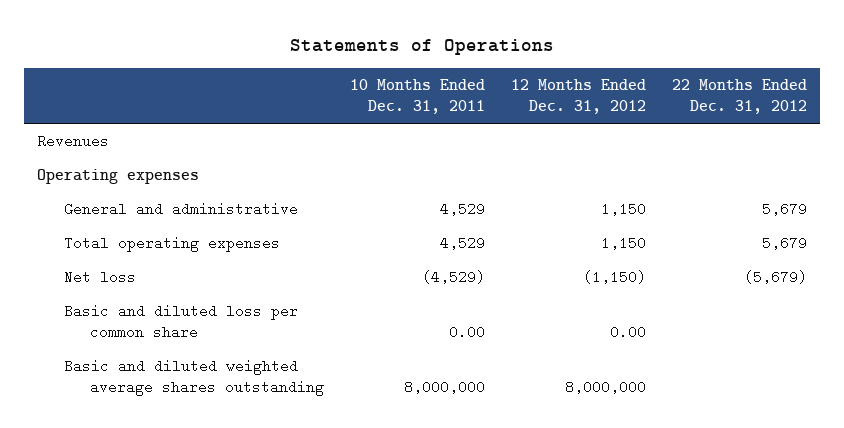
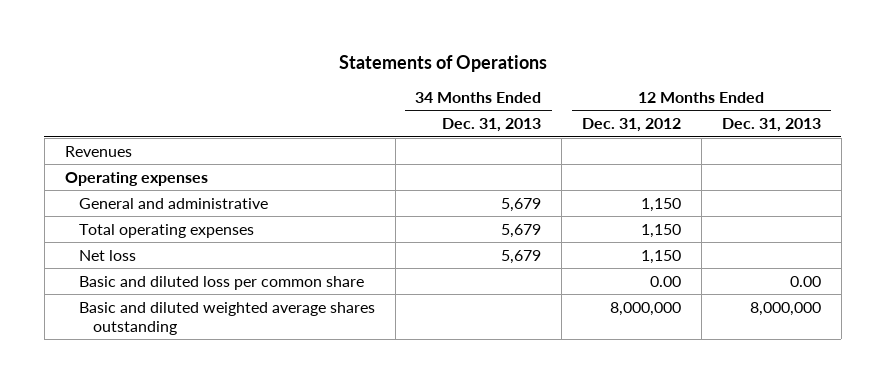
- | 10 Months Ended Dec. 31, 2011 | 12 Months Ended Dec. 31, 2012 | 22 Months Ended Dec. 31, 2012
+ | 34 Months Ended Dec. 31, 2013 | 12 Months Ended Dec. 31, 2012 | 12 Months Ended Dec. 31, 2013
- Net loss | (4,529) | (1,150) | (5,679)
+ Net loss | 5,679 | 1,150 |

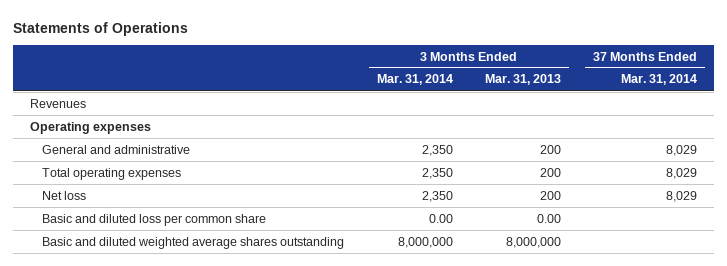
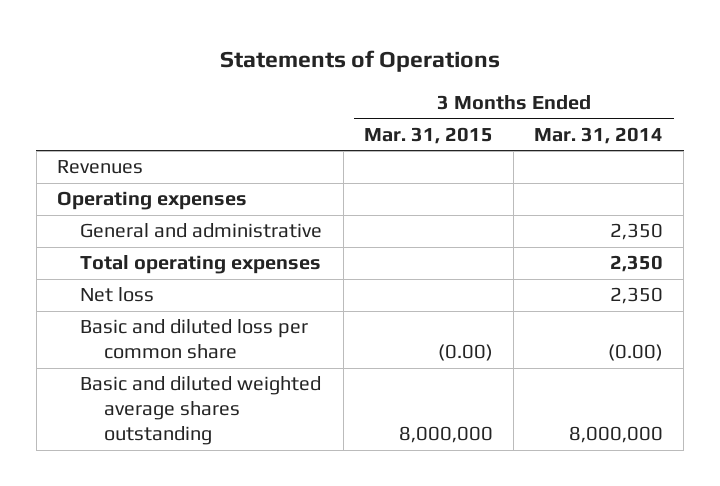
- | 3 Months Ended Mar. 31, 2014 | 3 Months Ended Mar. 31, 2013 | 37 Months Ended Mar. 31, 2014
+ | 3 Months Ended Mar. 31, 2015 | 3 Months Ended Mar. 31, 2014
- Basic and diluted loss per common share | 0.00 | 0.00 |
+ Basic and diluted loss per common share | (0.00) | (0.00)

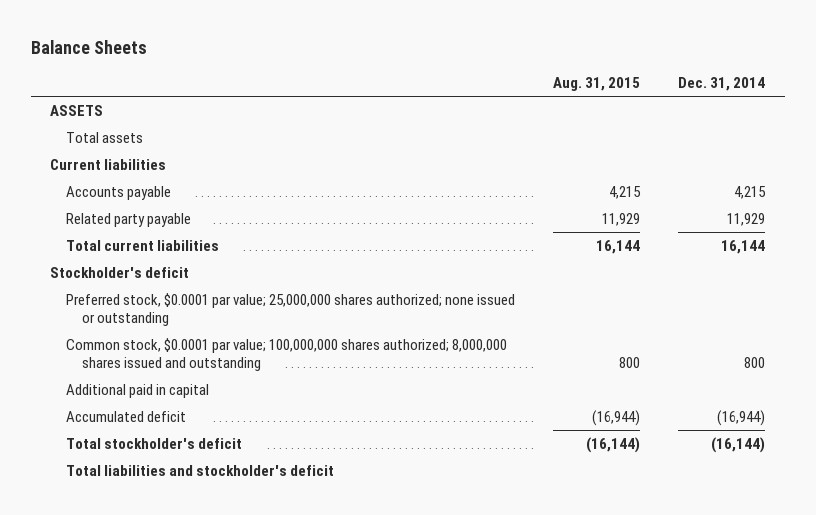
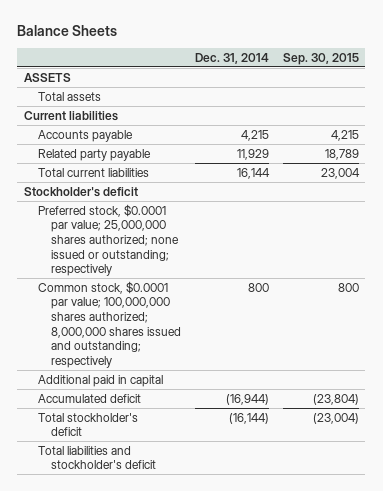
- | Aug. 31, 2015 | Dec. 31, 2014
+ | Dec. 31, 2014 | Sep. 30, 2015
- Preferred stock, $0.0001 par value; 25,000,000 shares authorized; none issued or outstanding
- Common stock, $0.0001 par value; 100,000,000 shares authorized; 8,000,000 shares issued and outstanding | 800 | 800
+ Preferred stock, $0.0001 par value; 25,000,000 shares authorized; none issued or outstanding; respectively
+ Common stock, $0.0001 par value; 100,000,000 shares authorized; 8,000,000 shares issued and outstanding; respectively | 800 | 800

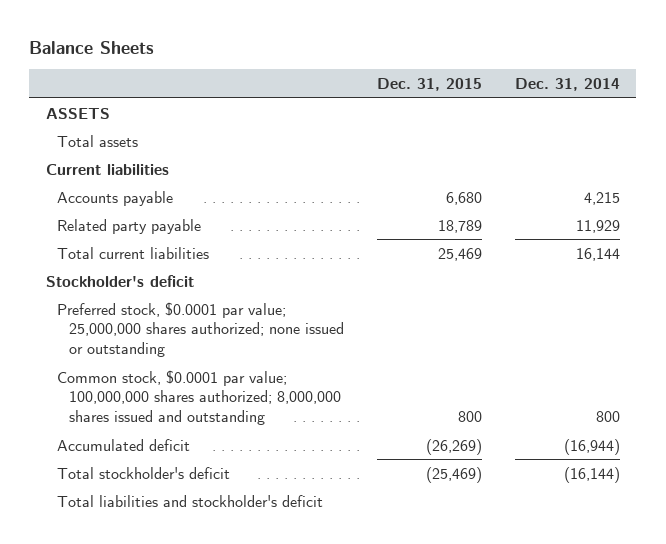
- | Dec. 31, 2014 | Sep. 30, 2015
+ | Dec. 31, 2015 | Dec. 31, 2014
- Preferred stock, $0.0001 par value; 25,000,000 shares authorized; none issued or outstanding; respectively
- Common stock, $0.0001 par value; 100,000,000 shares authorized; 8,000,000 shares issued and outstanding; respectively | 800 | 800
- Additional paid in capital
+ Preferred stock, $0.0001 par value; 25,000,000 shares authorized; none issued or outstanding
+ Common stock, $0.0001 par value; 100,000,000 shares authorized; 8,000,000 shares issued and outstanding | 800 | 800

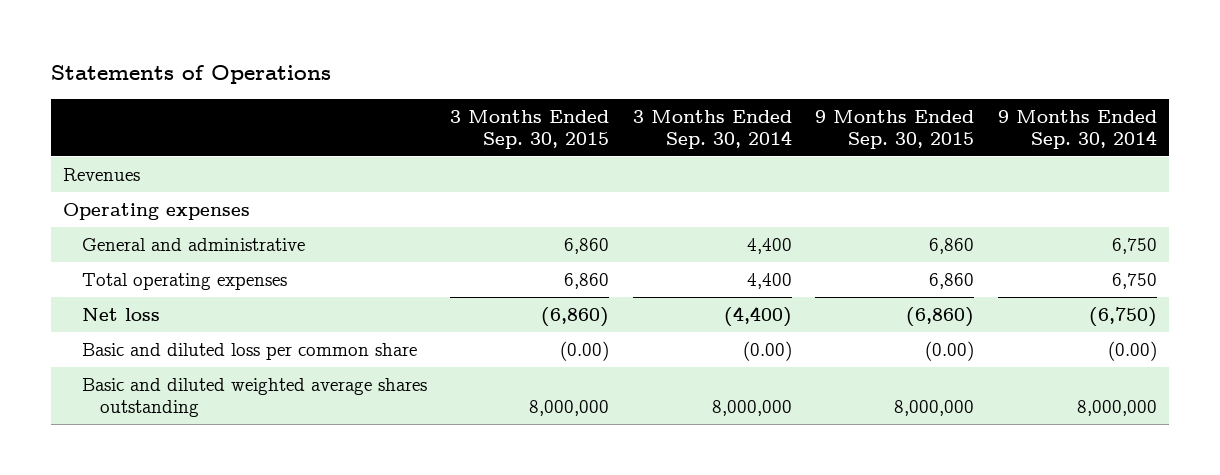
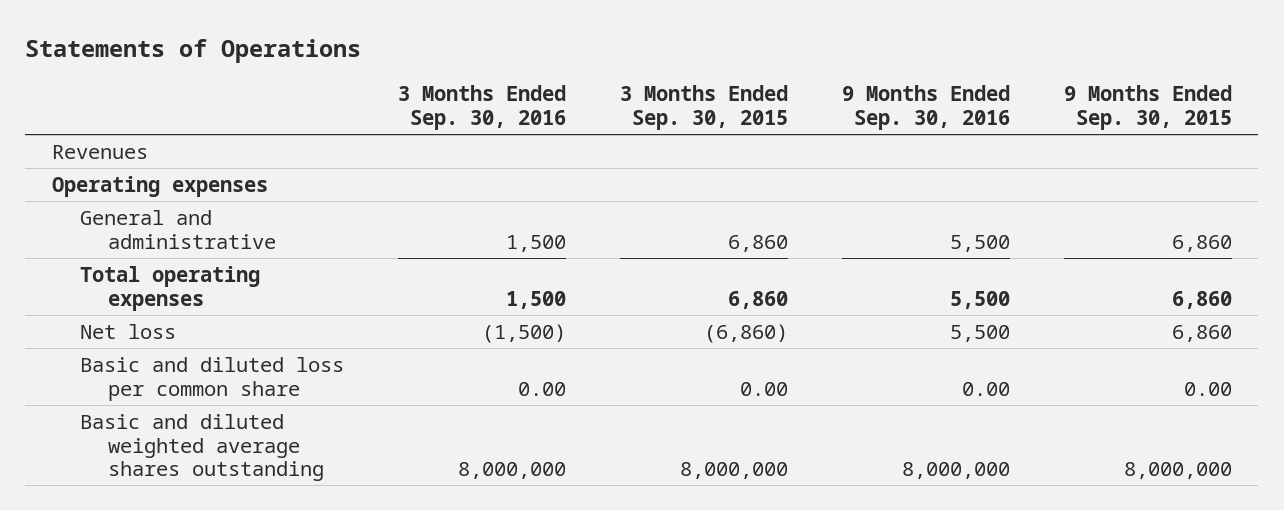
- | 3 Months Ended Sep. 30, 2015 | 3 Months Ended Sep. 30, 2014 | 9 Months Ended Sep. 30, 2015 | 9 Months Ended Sep. 30, 2014
+ | 3 Months Ended Sep. 30, 2016 | 3 Months Ended Sep. 30, 2015 | 9 Months Ended Sep. 30, 2016 | 9 Months Ended Sep. 30, 2015
- Net loss | (6,860) | (4,400) | (6,860) | (6,750)
- Basic and diluted loss per common share | (0.00) | (0.00) | (0.00) | (0.00)
+ Net loss | (1,500) | (6,860) | 5,500 | 6,860
+ Basic and diluted loss per common share | 0.00 | 0.00 | 0.00 | 0.00

